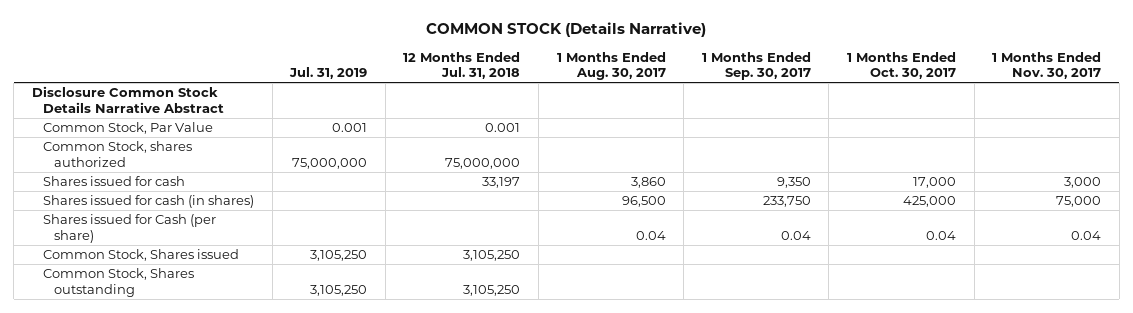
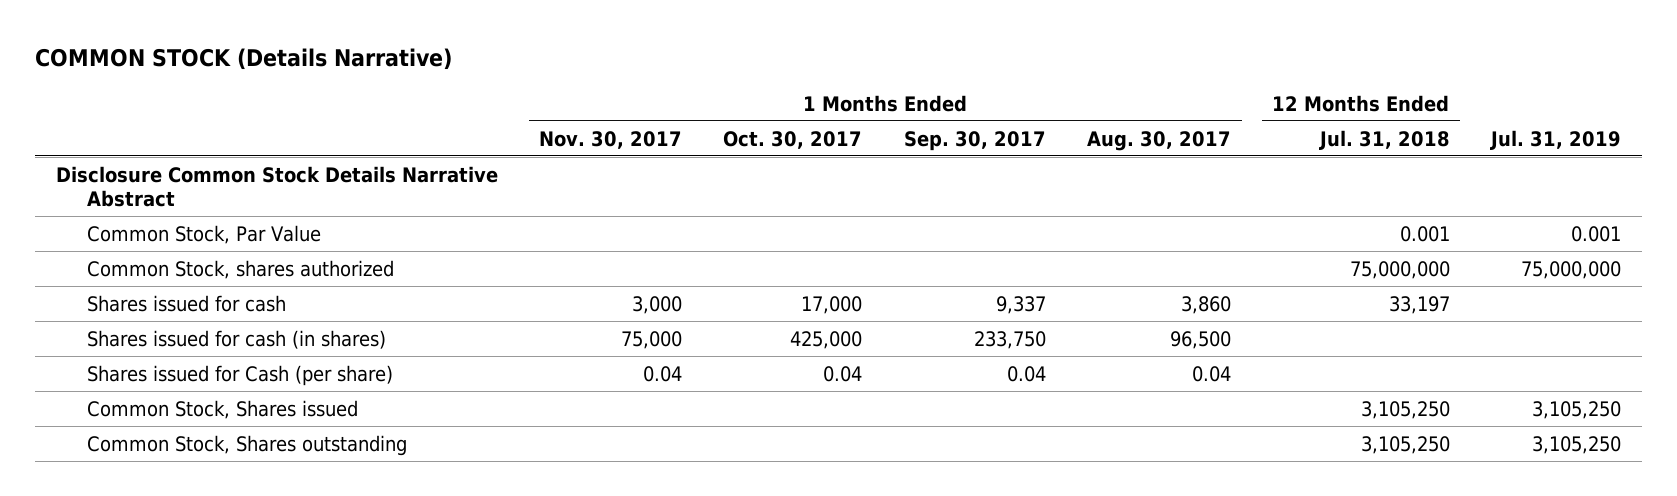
- | Jul. 31, 2019 | 12 Months Ended Jul. 31, 2018 | 1 Months Ended Aug. 30, 2017 | 1 Months Ended Sep. 30, 2017 | 1 Months Ended Oct. 30, 2017 | 1 Months Ended Nov. 30, 2017
+ | 1 Months Ended Nov. 30, 2017 | 1 Months Ended Oct. 30, 2017 | 1 Months Ended Sep. 30, 2017 | 1 Months Ended Aug. 30, 2017 | 12 Months Ended Jul. 31, 2018 | Jul. 31, 2019
- Shares issued for cash | | 33,197 | 3,860 | 9,350 | 17,000 | 3,000
+ Shares issued for cash | 3,000 | 17,000 | 9,337 | 3,860 | 33,197 |

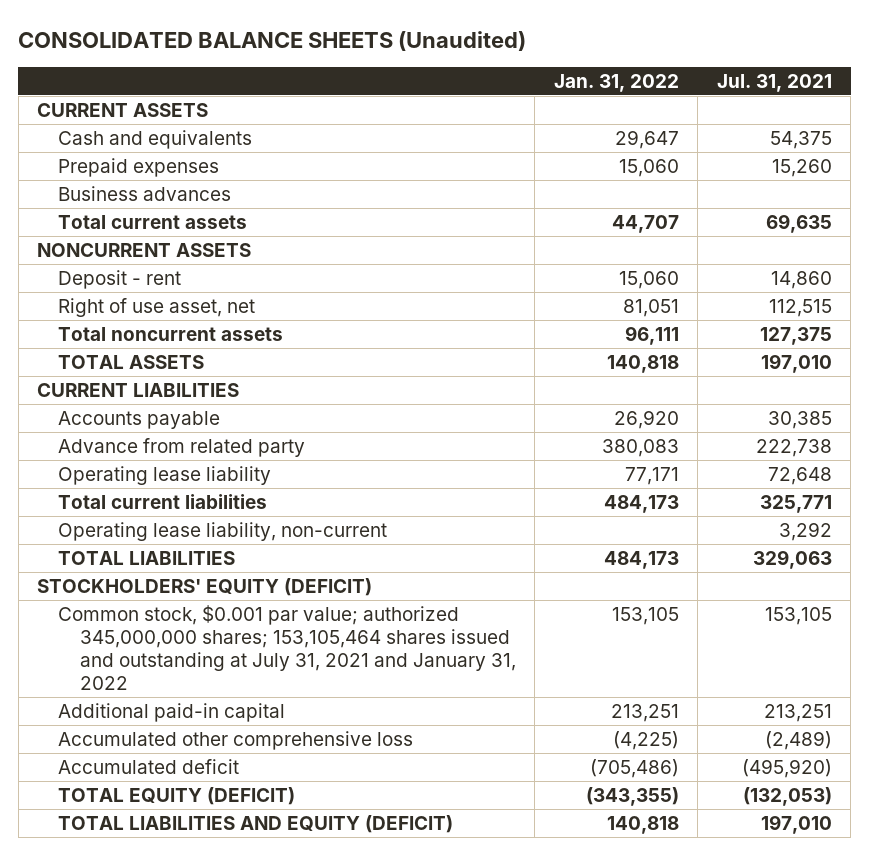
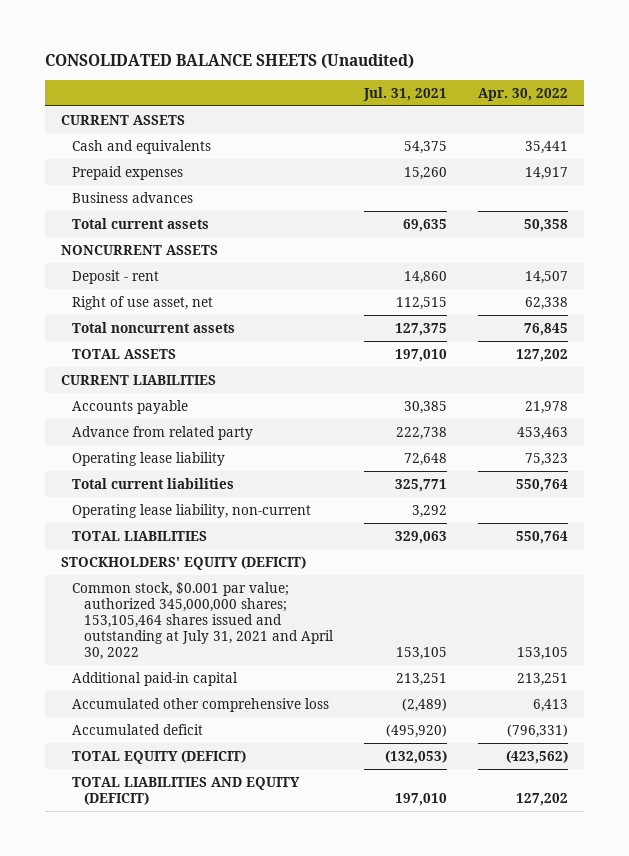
- | Jan. 31, 2022 | Jul. 31, 2021
+ | Jul. 31, 2021 | Apr. 30, 2022
- Common stock, $0.001 par value; authorized 345,000,000 shares; 153,105,464 shares issued and outstanding at July 31, 2021 and January 31, 2022 | 153,105 | 153,105
+ Common stock, $0.001 par value; authorized 345,000,000 shares; 153,105,464 shares issued and outstanding at July 31, 2021 and April 30, 2022 | 153,105 | 153,105

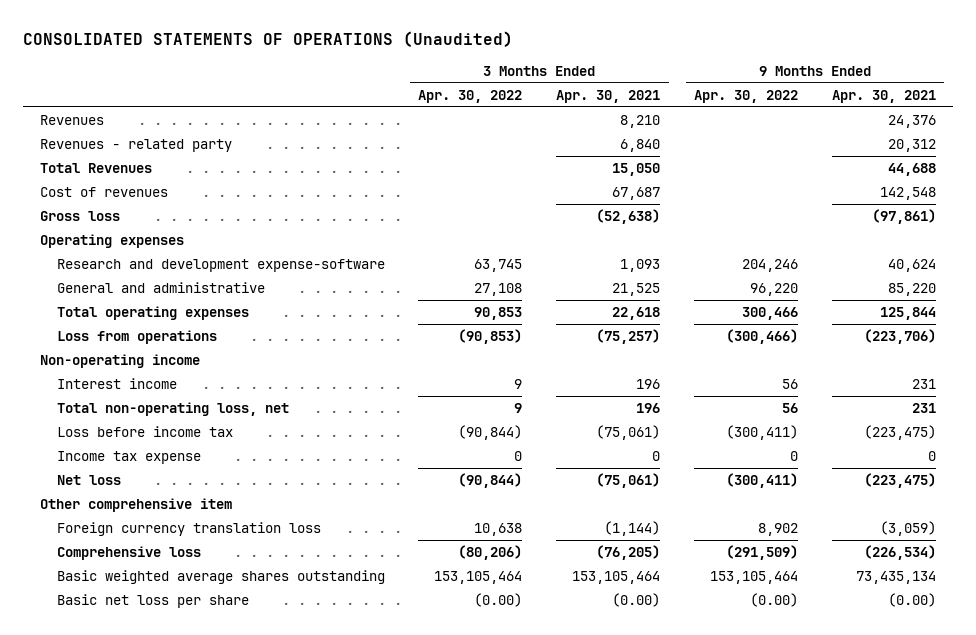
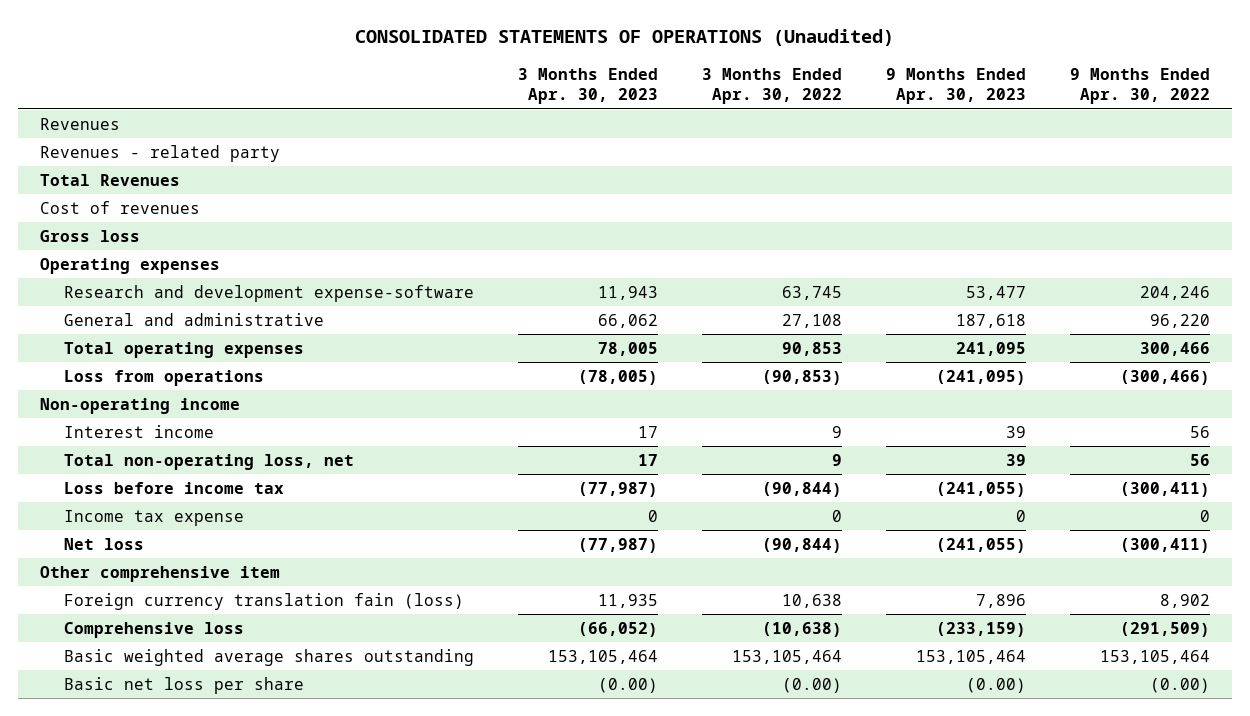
- | 3 Months Ended Apr. 30, 2022 | 3 Months Ended Apr. 30, 2021 | 9 Months Ended Apr. 30, 2022 | 9 Months Ended Apr. 30, 2021
+ | 3 Months Ended Apr. 30, 2023 | 3 Months Ended Apr. 30, 2022 | 9 Months Ended Apr. 30, 2023 | 9 Months Ended Apr. 30, 2022
- Foreign currency translation loss | 10,638 | (1,144) | 8,902 | (3,059)
- Comprehensive loss | (80,206) | (76,205) | (291,509) | (226,534)
+ Foreign currency translation fain (loss) | 11,935 | 10,638 | 7,896 | 8,902
+ Comprehensive loss | (66,052) | (10,638) | (233,159) | (291,509)

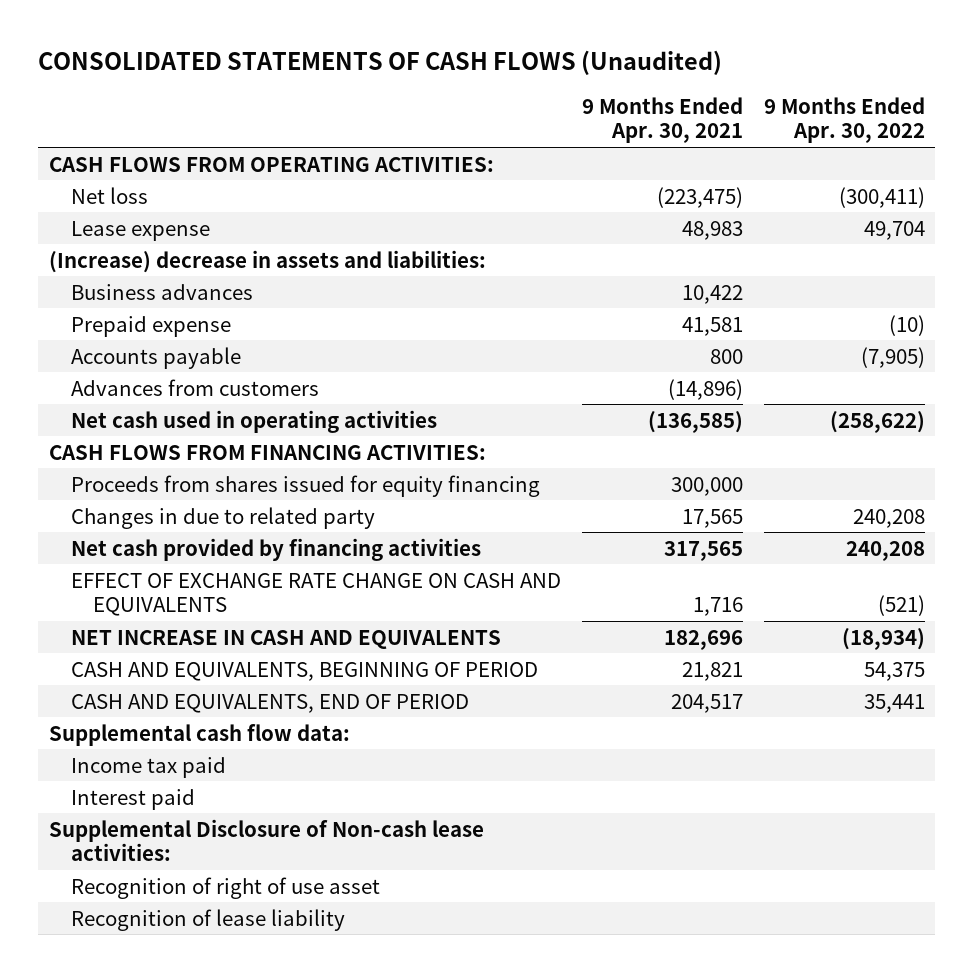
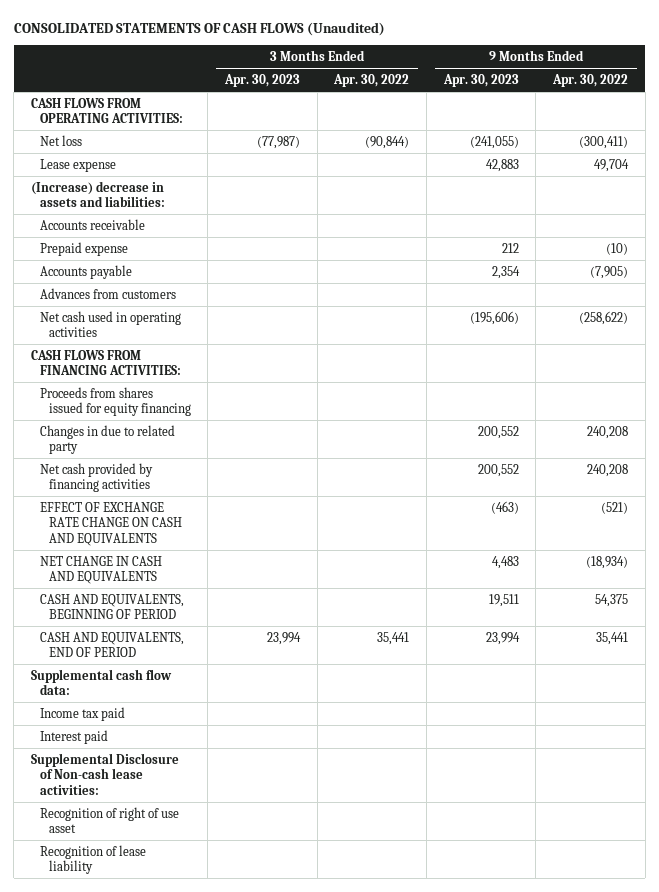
- | 9 Months Ended Apr. 30, 2021 | 9 Months Ended Apr. 30, 2022
+ | 3 Months Ended Apr. 30, 2023 | 3 Months Ended Apr. 30, 2022 | 9 Months Ended Apr. 30, 2023 | 9 Months Ended Apr. 30, 2022
- Business advances | 10,422 |
+ Accounts receivable
- NET INCREASE IN CASH AND EQUIVALENTS | 182,696 | (18,934)
+ NET CHANGE IN CASH AND EQUIVALENTS | | | 4,483 | (18,934)

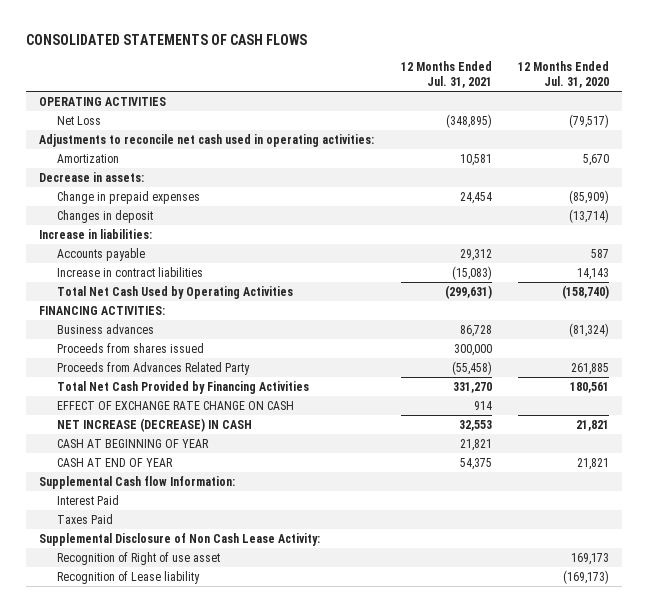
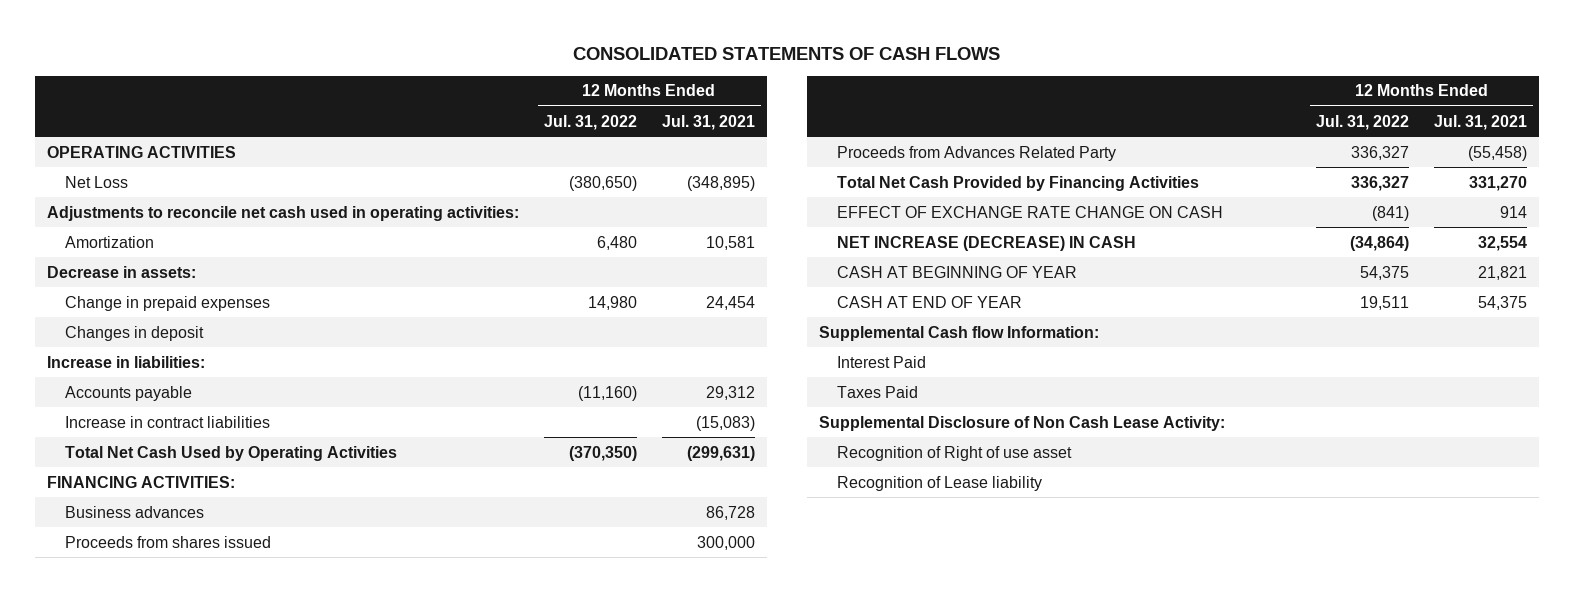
- | 12 Months Ended Jul. 31, 2021 | 12 Months Ended Jul. 31, 2020
+ | 12 Months Ended Jul. 31, 2022 | 12 Months Ended Jul. 31, 2021
- NET INCREASE (DECREASE) IN CASH | 32,553 | 21,821
+ NET INCREASE (DECREASE) IN CASH | (34,864) | 32,554

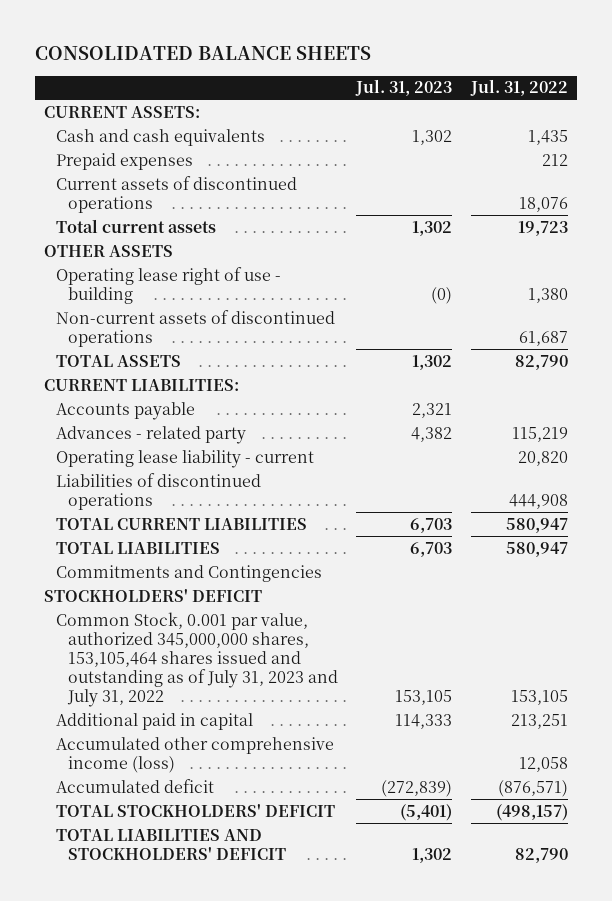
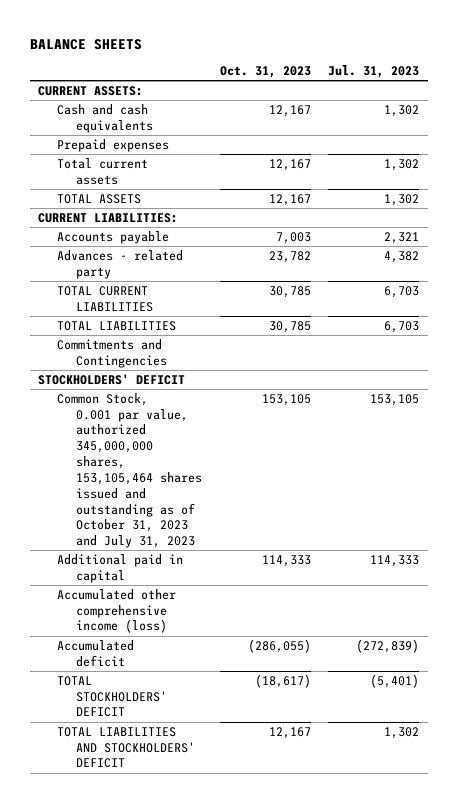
- CONSOLIDATED BALANCE SHEETS
+ BALANCE SHEETS
- | Jul. 31, 2023 | Jul. 31, 2022
+ | Oct. 31, 2023 | Jul. 31, 2023
- Current assets of discontinued operations | | 18,076
- OTHER ASSETS
- Operating lease right of use - building | (0) | 1,380
- Non-current assets of discontinued operations | | 61,687
- Operating lease liability - current | | 20,820
- Liabilities of discontinued operations | | 444,908
- Common Stock, 0.001 par value, authorized 345,000,000 shares, 153,105,464 shares issued and outstanding as of July 31, 2023 and July 31, 2022 | 153,105 | 153,105
+ Common Stock, 0.001 par value, authorized 345,000,000 shares, 153,105,464 shares issued and outstanding as of October 31, 2023 and July 31, 2023 | 153,105 | 153,105

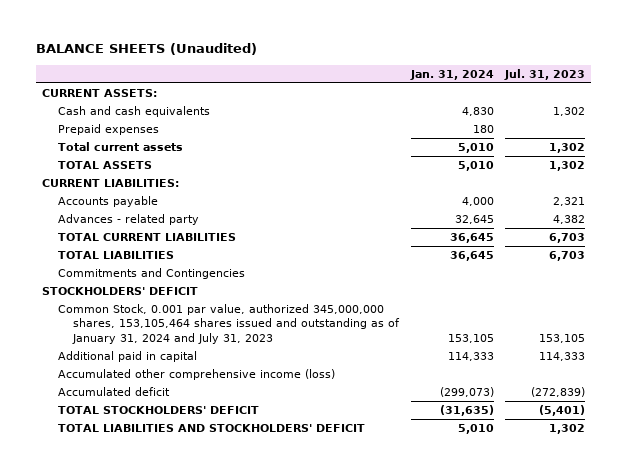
- BALANCE SHEETS
+ BALANCE SHEETS (Unaudited)
- | Oct. 31, 2023 | Jul. 31, 2023
+ | Jan. 31, 2024 | Jul. 31, 2023
- Common Stock, 0.001 par value, authorized 345,000,000 shares, 153,105,464 shares issued and outstanding as of October 31, 2023 and July 31, 2023 | 153,105 | 153,105
+ Common Stock, 0.001 par value, authorized 345,000,000 shares, 153,105,464 shares issued and outstanding as of January 31, 2024 and July 31, 2023 | 153,105 | 153,105

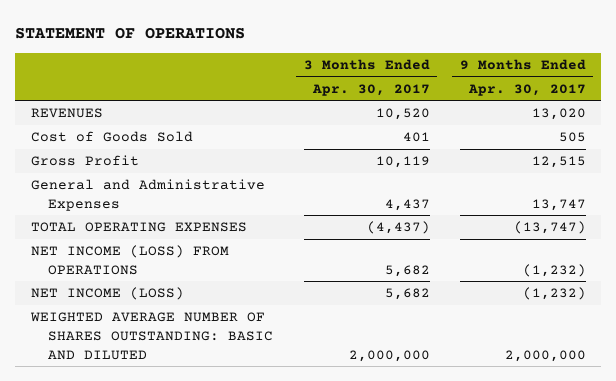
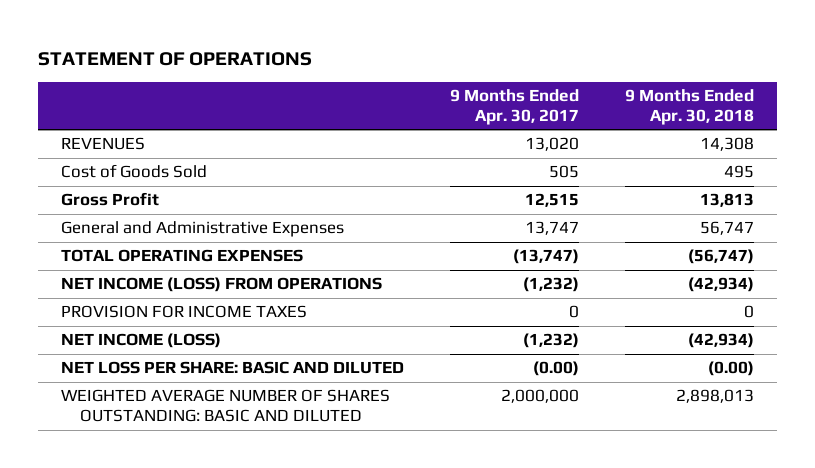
- | 3 Months Ended Apr. 30, 2017 | 9 Months Ended Apr. 30, 2017
+ | 9 Months Ended Apr. 30, 2017 | 9 Months Ended Apr. 30, 2018
+ PROVISION FOR INCOME TAXES | 0 | 0
+ NET LOSS PER SHARE: BASIC AND DILUTED | (0.00) | (0.00)

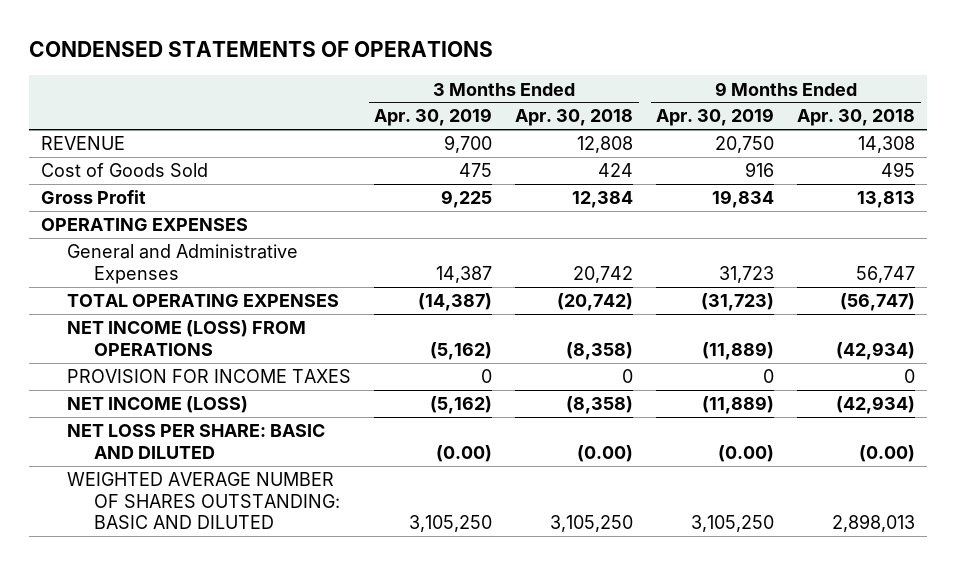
- STATEMENT OF OPERATIONS
+ CONDENSED STATEMENTS OF OPERATIONS
- | 9 Months Ended Apr. 30, 2017 | 9 Months Ended Apr. 30, 2018
+ | 3 Months Ended Apr. 30, 2019 | 3 Months Ended Apr. 30, 2018 | 9 Months Ended Apr. 30, 2019 | 9 Months Ended Apr. 30, 2018
- REVENUES | 13,020 | 14,308
+ REVENUE | 9,700 | 12,808 | 20,750 | 14,308
+ OPERATING EXPENSES

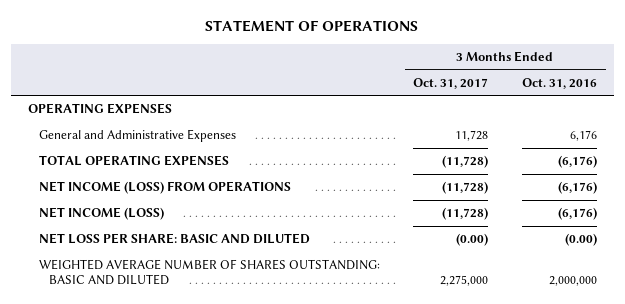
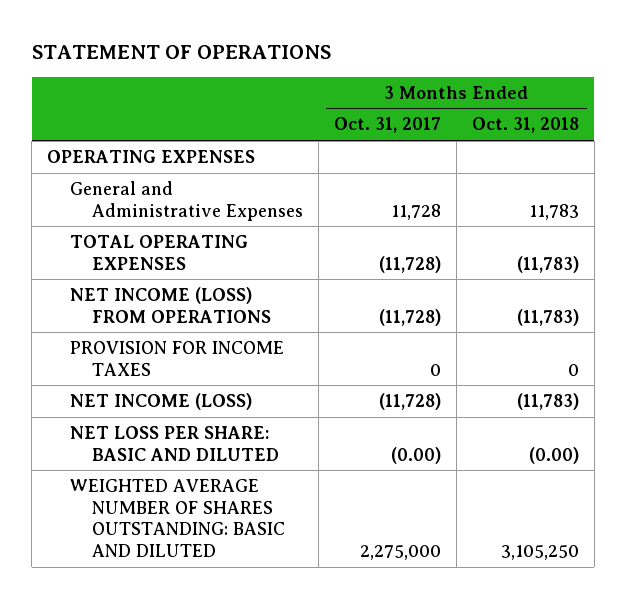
- | 3 Months Ended Oct. 31, 2017 | 3 Months Ended Oct. 31, 2016
+ | 3 Months Ended Oct. 31, 2017 | 3 Months Ended Oct. 31, 2018
+ PROVISION FOR INCOME TAXES | 0 | 0

